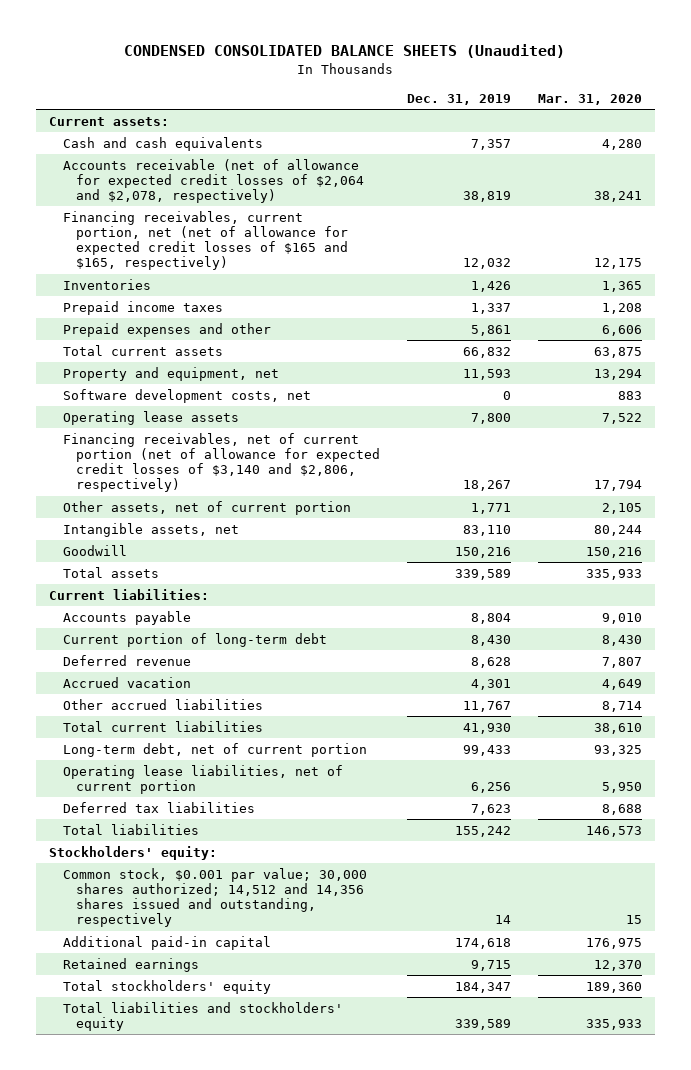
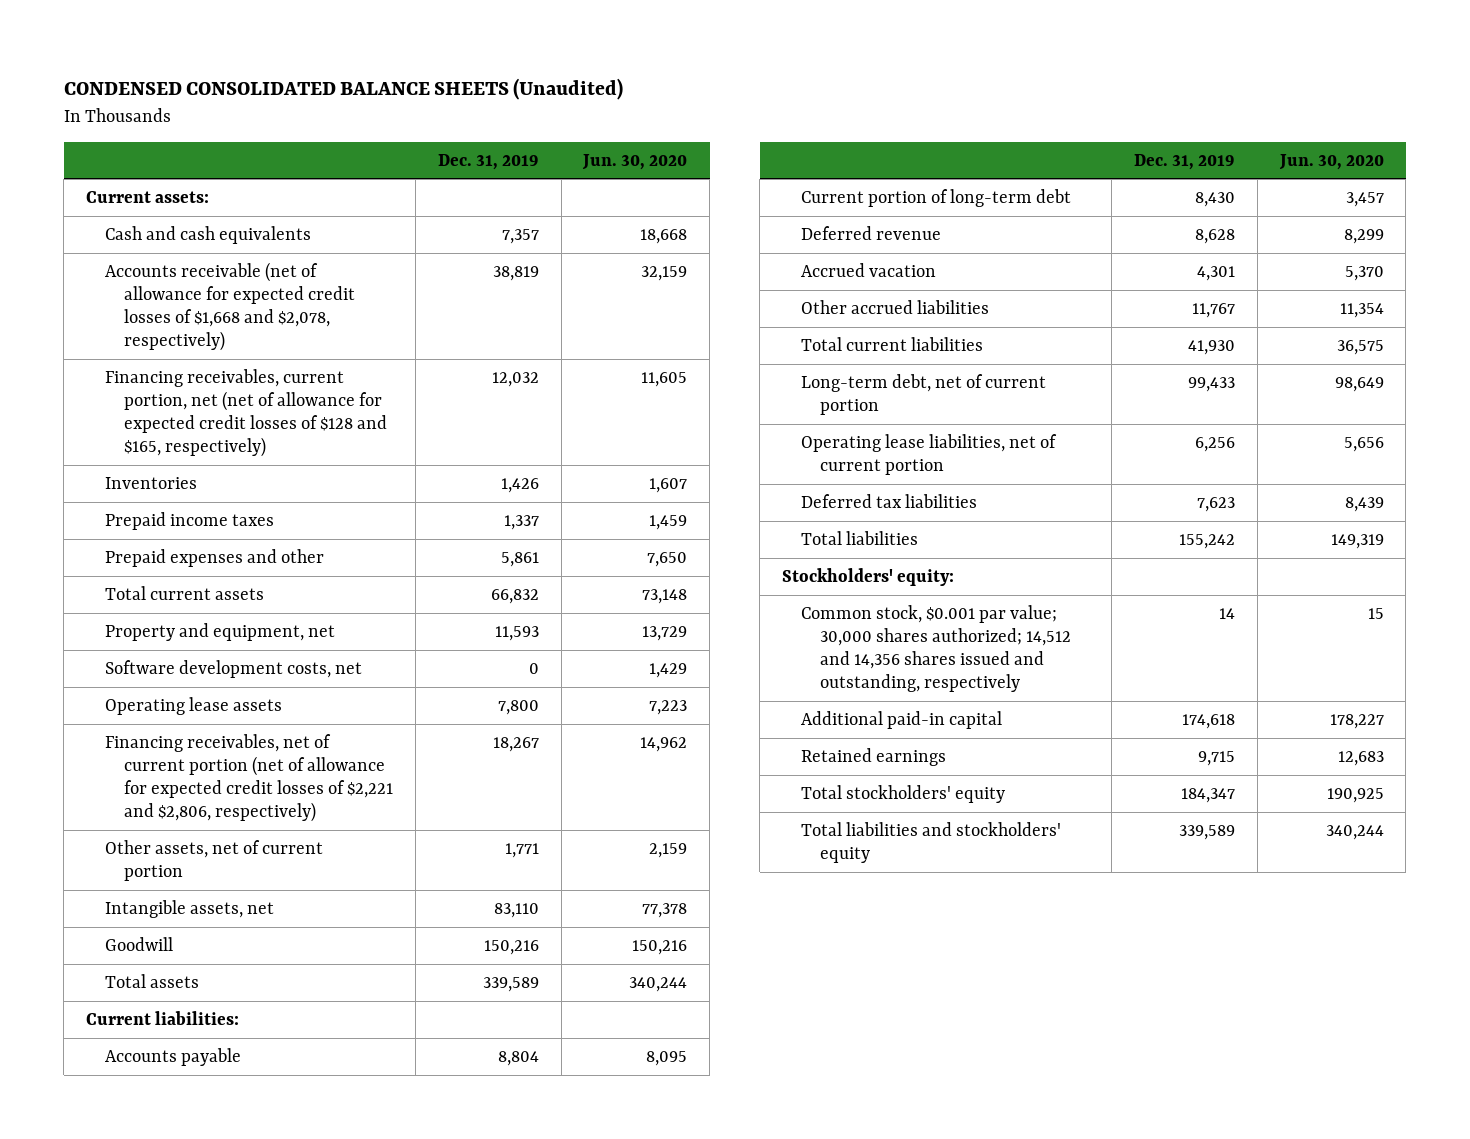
- | Dec. 31, 2019 | Mar. 31, 2020
+ | Dec. 31, 2019 | Jun. 30, 2020
- Accounts receivable (net of allowance for expected credit losses of $2,064 and $2,078, respectively) | 38,819 | 38,241
- Financing receivables, current portion, net (net of allowance for expected credit losses of $165 and $165, respectively) | 12,032 | 12,175
+ Accounts receivable (net of allowance for expected credit losses of $1,668 and $2,078, respectively) | 38,819 | 32,159
+ Financing receivables, current portion, net (net of allowance for expected credit losses of $128 and $165, respectively) | 12,032 | 11,605
- Financing receivables, net of current portion (net of allowance for expected credit losses of $3,140 and $2,806, respectively) | 18,267 | 17,794
+ Financing receivables, net of current portion (net of allowance for expected credit losses of $2,221 and $2,806, respectively) | 18,267 | 14,962

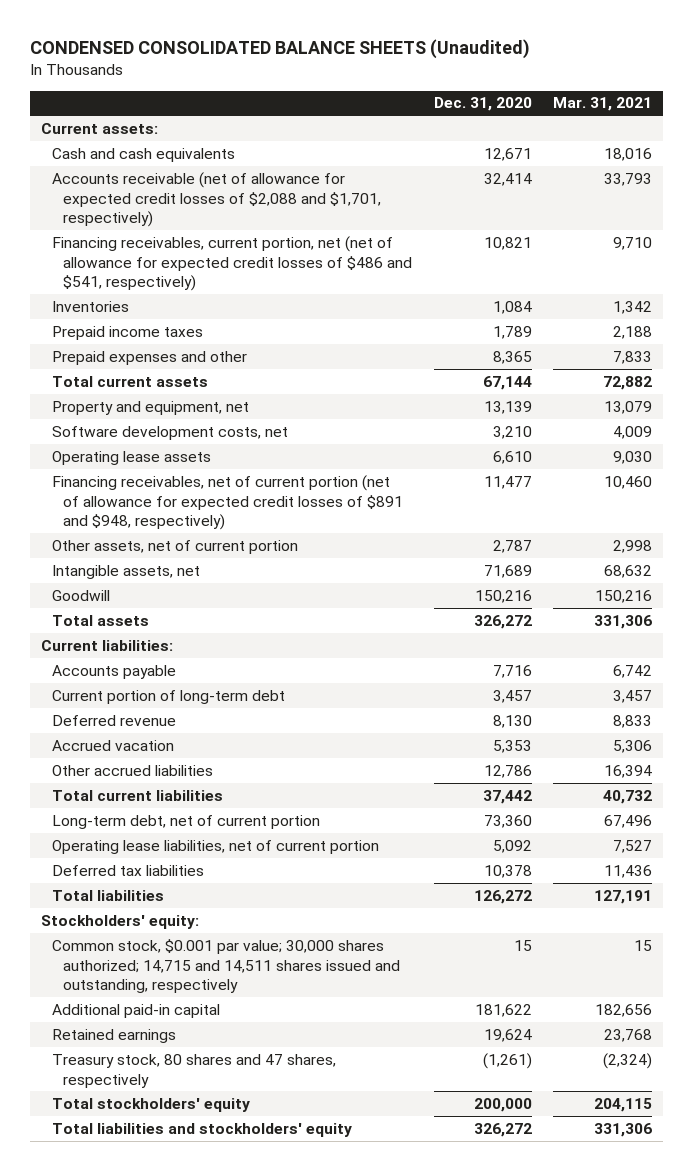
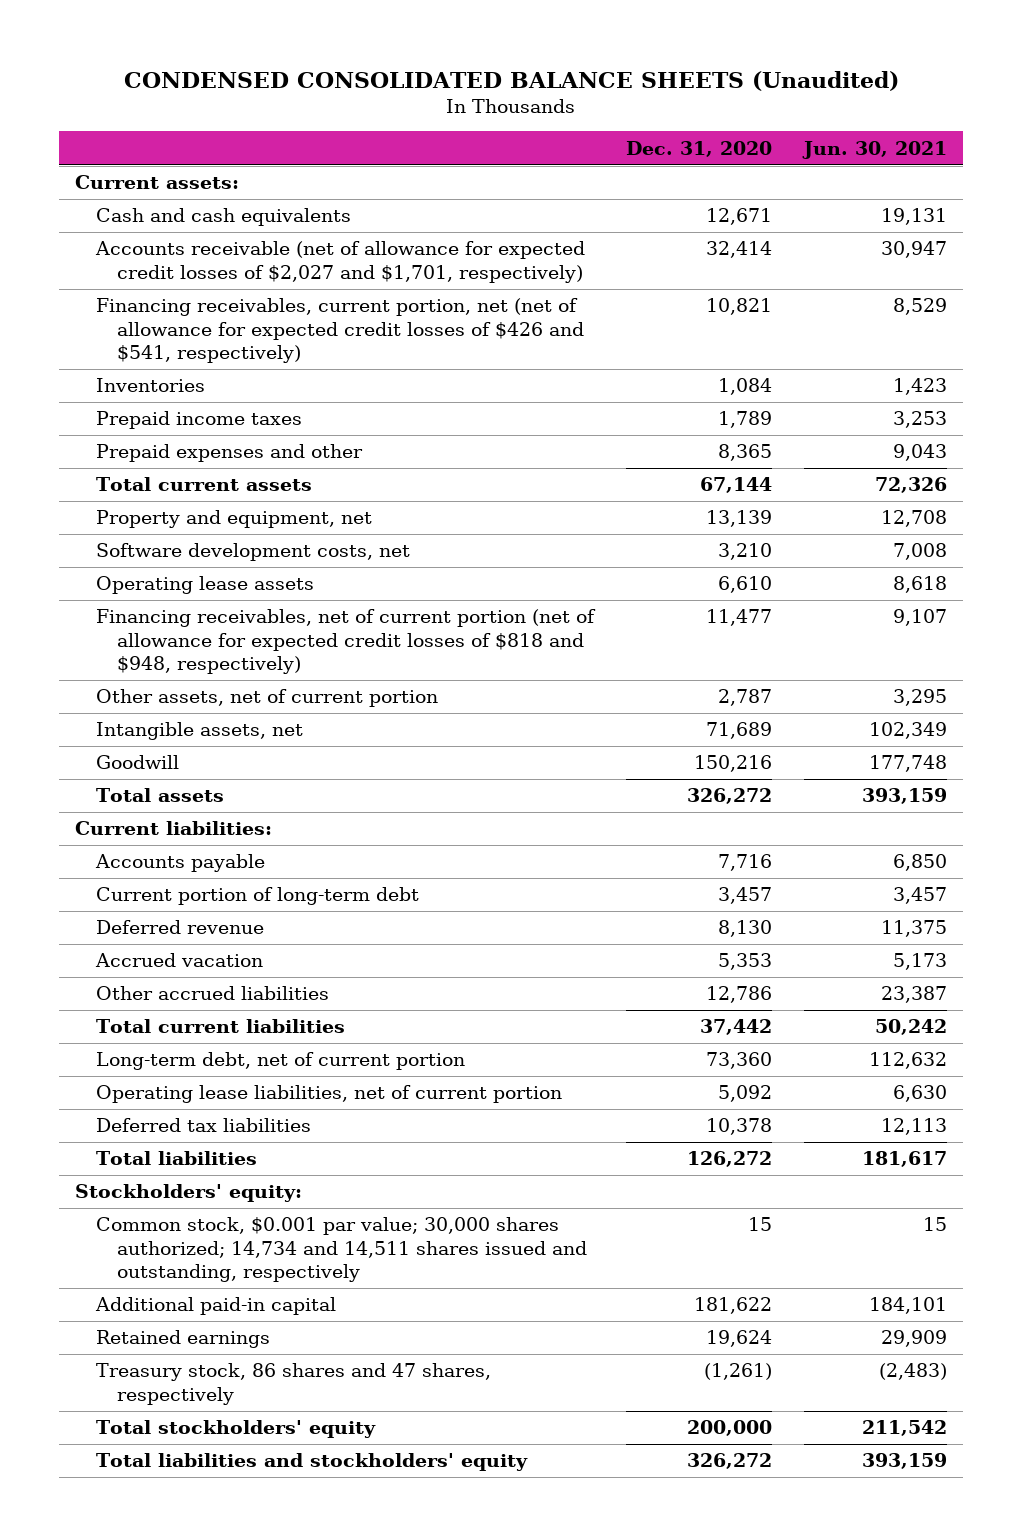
- | Dec. 31, 2020 | Mar. 31, 2021
+ | Dec. 31, 2020 | Jun. 30, 2021
- Accounts receivable (net of allowance for expected credit losses of $2,088 and $1,701, respectively) | 32,414 | 33,793
- Financing receivables, current portion, net (net of allowance for expected credit losses of $486 and $541, respectively) | 10,821 | 9,710
+ Accounts receivable (net of allowance for expected credit losses of $2,027 and $1,701, respectively) | 32,414 | 30,947
+ Financing receivables, current portion, net (net of allowance for expected credit losses of $426 and $541, respectively) | 10,821 | 8,529
- Financing receivables, net of current portion (net of allowance for expected credit losses of $891 and $948, respectively) | 11,477 | 10,460
+ Financing receivables, net of current portion (net of allowance for expected credit losses of $818 and $948, respectively) | 11,477 | 9,107
- Common stock, $0.001 par value; 30,000 shares authorized; 14,715 and 14,511 shares issued and outstanding, respectively | 15 | 15
+ Common stock, $0.001 par value; 30,000 shares authorized; 14,734 and 14,511 shares issued and outstanding, respectively | 15 | 15
- Treasury stock, 80 shares and 47 shares, respectively | (1,261) | (2,324)
+ Treasury stock, 86 shares and 47 shares, respectively | (1,261) | (2,483)

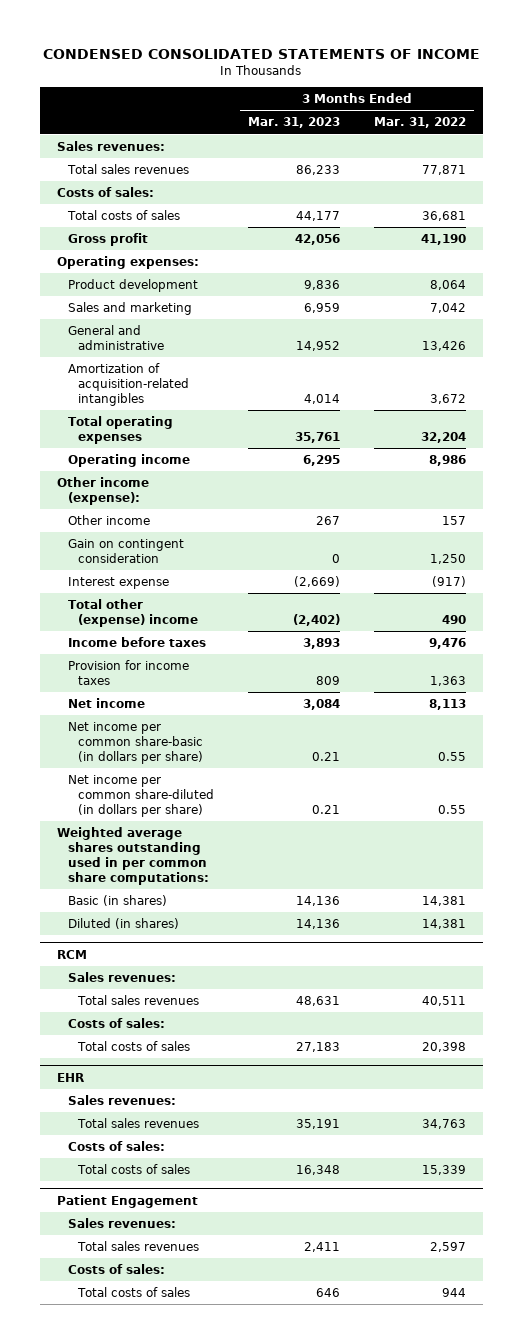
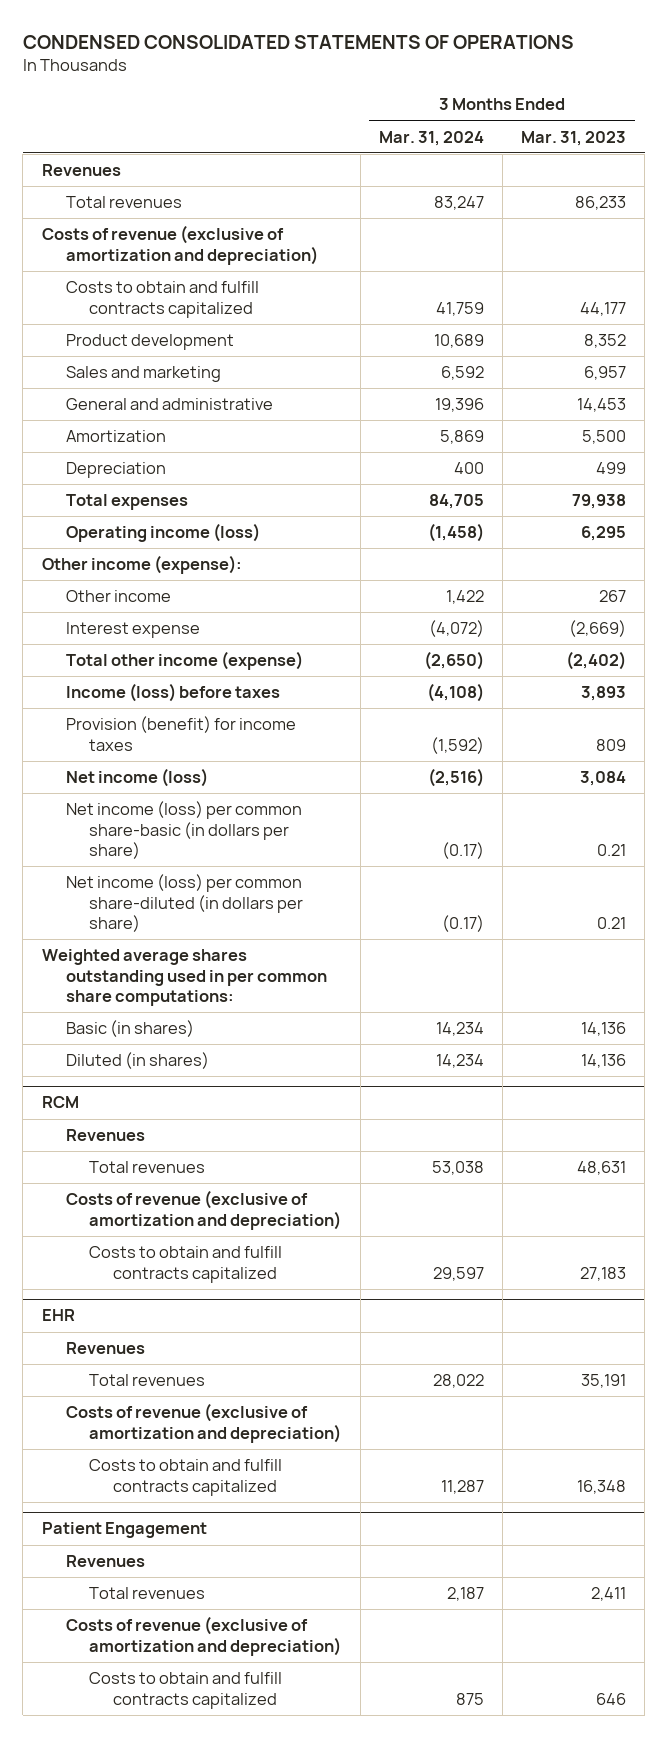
- CONDENSED CONSOLIDATED STATEMENTS OF INCOME
+ CONDENSED CONSOLIDATED STATEMENTS OF OPERATIONS
- | 3 Months Ended Mar. 31, 2023 | 3 Months Ended Mar. 31, 2022
+ | 3 Months Ended Mar. 31, 2024 | 3 Months Ended Mar. 31, 2023
- Sales revenues:
- Total sales revenues | 86,233 | 77,871
- Costs of sales:
- Total costs of sales | 44,177 | 36,681
- Gross profit | 42,056 | 41,190
- Operating expenses:
- Product development | 9,836 | 8,064
- Sales and marketing | 6,959 | 7,042
- General and administrative | 14,952 | 13,426
- Amortization of acquisition-related intangibles | 4,014 | 3,672
- Total operating expenses | 35,761 | 32,204
- Operating income | 6,295 | 8,986
+ Revenues
+ Total revenues | 83,247 | 86,233
+ Costs of revenue (exclusive of amortization and depreciation)
+ Costs to obtain and fulfill contracts capitalized | 41,759 | 44,177
+ Product development | 10,689 | 8,352
+ Sales and marketing | 6,592 | 6,957
+ General and administrative | 19,396 | 14,453
+ Amortization | 5,869 | 5,500
+ Depreciation | 400 | 499
+ Total expenses | 84,705 | 79,938
+ Operating income (loss) | (1,458) | 6,295
- Gain on contingent consideration | 0 | 1,250
- Total other (expense) income | (2,402) | 490
- Income before taxes | 3,893 | 9,476
- Provision for income taxes | 809 | 1,363
- Net income | 3,084 | 8,113
- Net income per common share-basic (in dollars per share) | 0.21 | 0.55
- Net income per common share-diluted (in dollars per share) | 0.21 | 0.55
+ Total other income (expense) | (2,650) | (2,402)
+ Income (loss) before taxes | (4,108) | 3,893
+ Provision (benefit) for income taxes | (1,592) | 809
+ Net income (loss) | (2,516) | 3,084
+ Net income (loss) per common share-basic (in dollars per share) | (0.17) | 0.21
+ Net income (loss) per common share-diluted (in dollars per share) | (0.17) | 0.21
@ RCM
- Sales revenues:
- Total sales revenues | 48,631 | 40,511
- Costs of sales:
- Total costs of sales | 27,183 | 20,398
+ Revenues
+ Total revenues | 53,038 | 48,631
+ Costs of revenue (exclusive of amortization and depreciation)
+ Costs to obtain and fulfill contracts capitalized | 29,597 | 27,183
@ EHR
- Sales revenues:
- Total sales revenues | 35,191 | 34,763
- Costs of sales:
- Total costs of sales | 16,348 | 15,339
+ Revenues
+ Total revenues | 28,022 | 35,191
+ Costs of revenue (exclusive of amortization and depreciation)
+ Costs to obtain and fulfill contracts capitalized | 11,287 | 16,348
@ Patient Engagement
- Sales revenues:
- Total sales revenues | 2,411 | 2,597
- Costs of sales:
- Total costs of sales | 646 | 944
+ Revenues
+ Total revenues | 2,187 | 2,411
+ Costs of revenue (exclusive of amortization and depreciation)
+ Costs to obtain and fulfill contracts capitalized | 875 | 646

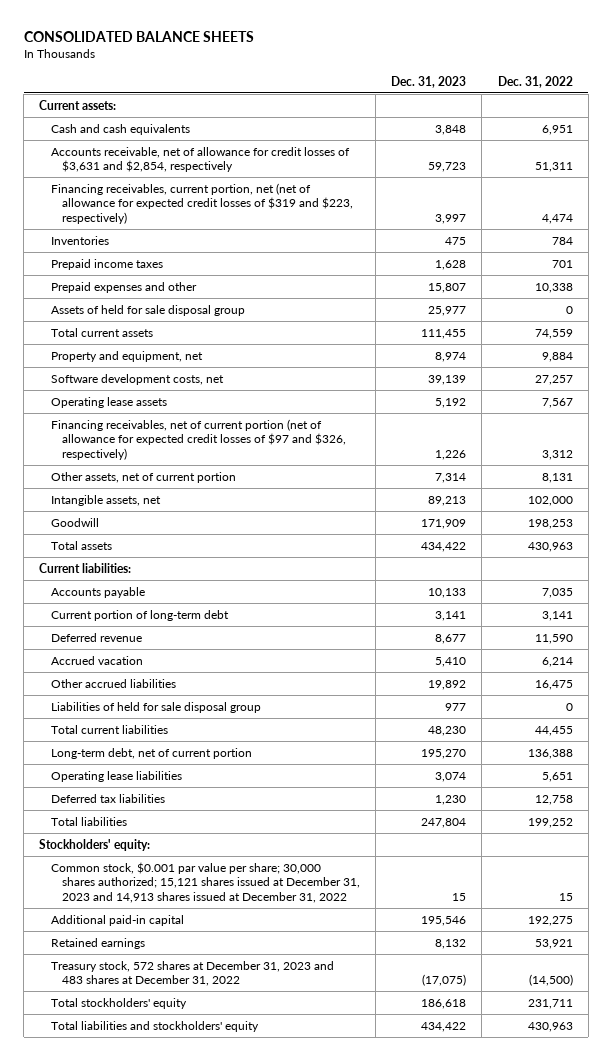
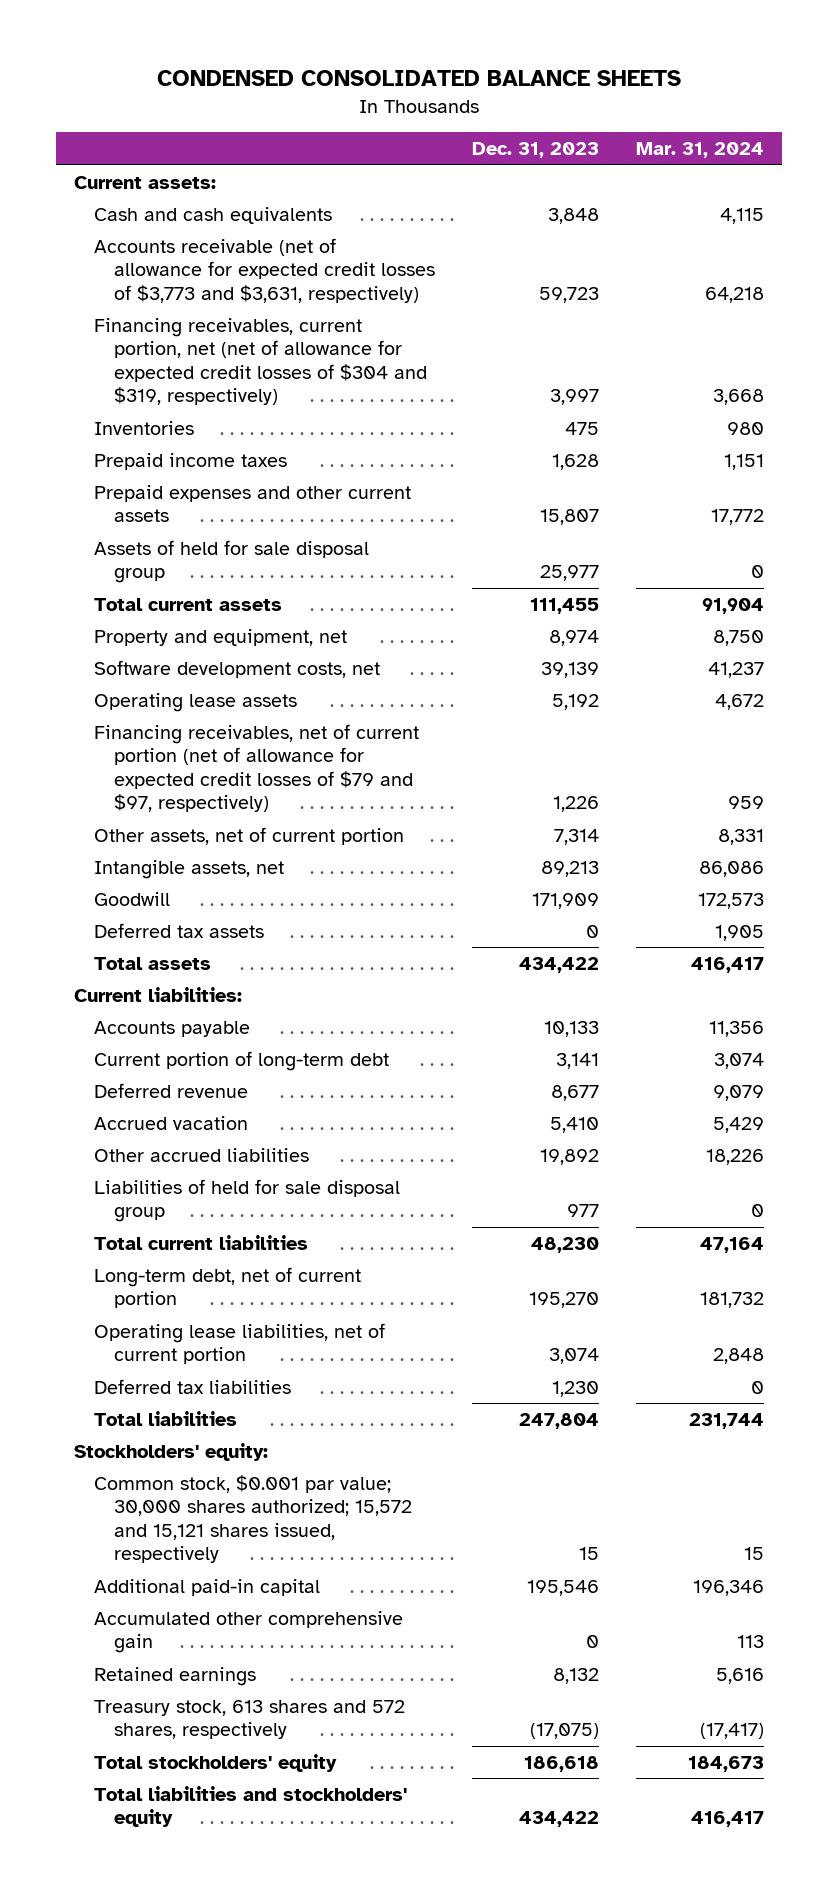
- CONSOLIDATED BALANCE SHEETS
+ CONDENSED CONSOLIDATED BALANCE SHEETS
- | Dec. 31, 2023 | Dec. 31, 2022
+ | Dec. 31, 2023 | Mar. 31, 2024
- Accounts receivable, net of allowance for credit losses of $3,631 and $2,854, respectively | 59,723 | 51,311
- Financing receivables, current portion, net (net of allowance for expected credit losses of $319 and $223, respectively) | 3,997 | 4,474
+ Accounts receivable (net of allowance for expected credit losses of $3,773 and $3,631, respectively) | 59,723 | 64,218
+ Financing receivables, current portion, net (net of allowance for expected credit losses of $304 and $319, respectively) | 3,997 | 3,668
- Prepaid expenses and other | 15,807 | 10,338
+ Prepaid expenses and other current assets | 15,807 | 17,772
- Financing receivables, net of current portion (net of allowance for expected credit losses of $97 and $326, respectively) | 1,226 | 3,312
+ Financing receivables, net of current portion (net of allowance for expected credit losses of $79 and $97, respectively) | 1,226 | 959
+ Deferred tax assets | 0 | 1,905
- Operating lease liabilities | 3,074 | 5,651
+ Operating lease liabilities, net of current portion | 3,074 | 2,848
- Common stock, $0.001 par value per share; 30,000 shares authorized; 15,121 shares issued at December 31, 2023 and 14,913 shares issued at December 31, 2022 | 15 | 15
+ Common stock, $0.001 par value; 30,000 shares authorized; 15,572 and 15,121 shares issued, respectively | 15 | 15
+ Accumulated other comprehensive gain | 0 | 113
- Treasury stock, 572 shares at December 31, 2023 and 483 shares at December 31, 2022 | (17,075) | (14,500)
+ Treasury stock, 613 shares and 572 shares, respectively | (17,075) | (17,417)

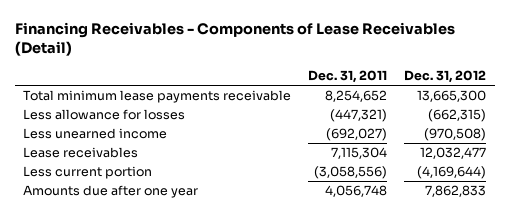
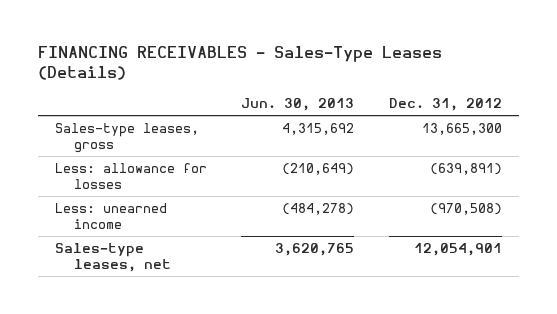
- Financing Receivables - Components of Lease Receivables (Detail)
+ FINANCING RECEIVABLES - Sales-Type Leases (Details)
- | Dec. 31, 2011 | Dec. 31, 2012
+ | Jun. 30, 2013 | Dec. 31, 2012
- Total minimum lease payments receivable | 8,254,652 | 13,665,300
- Less allowance for losses | (447,321) | (662,315)
- Less unearned income | (692,027) | (970,508)
- Lease receivables | 7,115,304 | 12,032,477
- Less current portion | (3,058,556) | (4,169,644)
- Amounts due after one year | 4,056,748 | 7,862,833
+ Sales-type leases, gross | 4,315,692 | 13,665,300
+ Less: allowance for losses | (210,649) | (639,891)
+ Less: unearned income | (484,278) | (970,508)
+ Sales-type leases, net | 3,620,765 | 12,054,901

